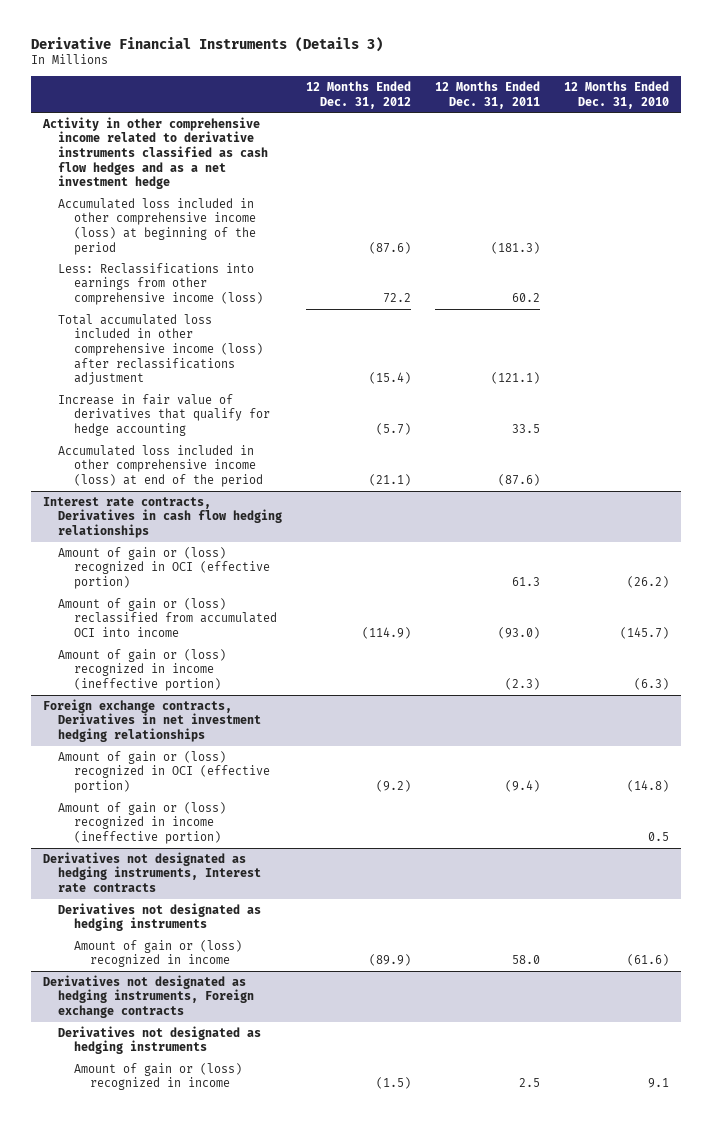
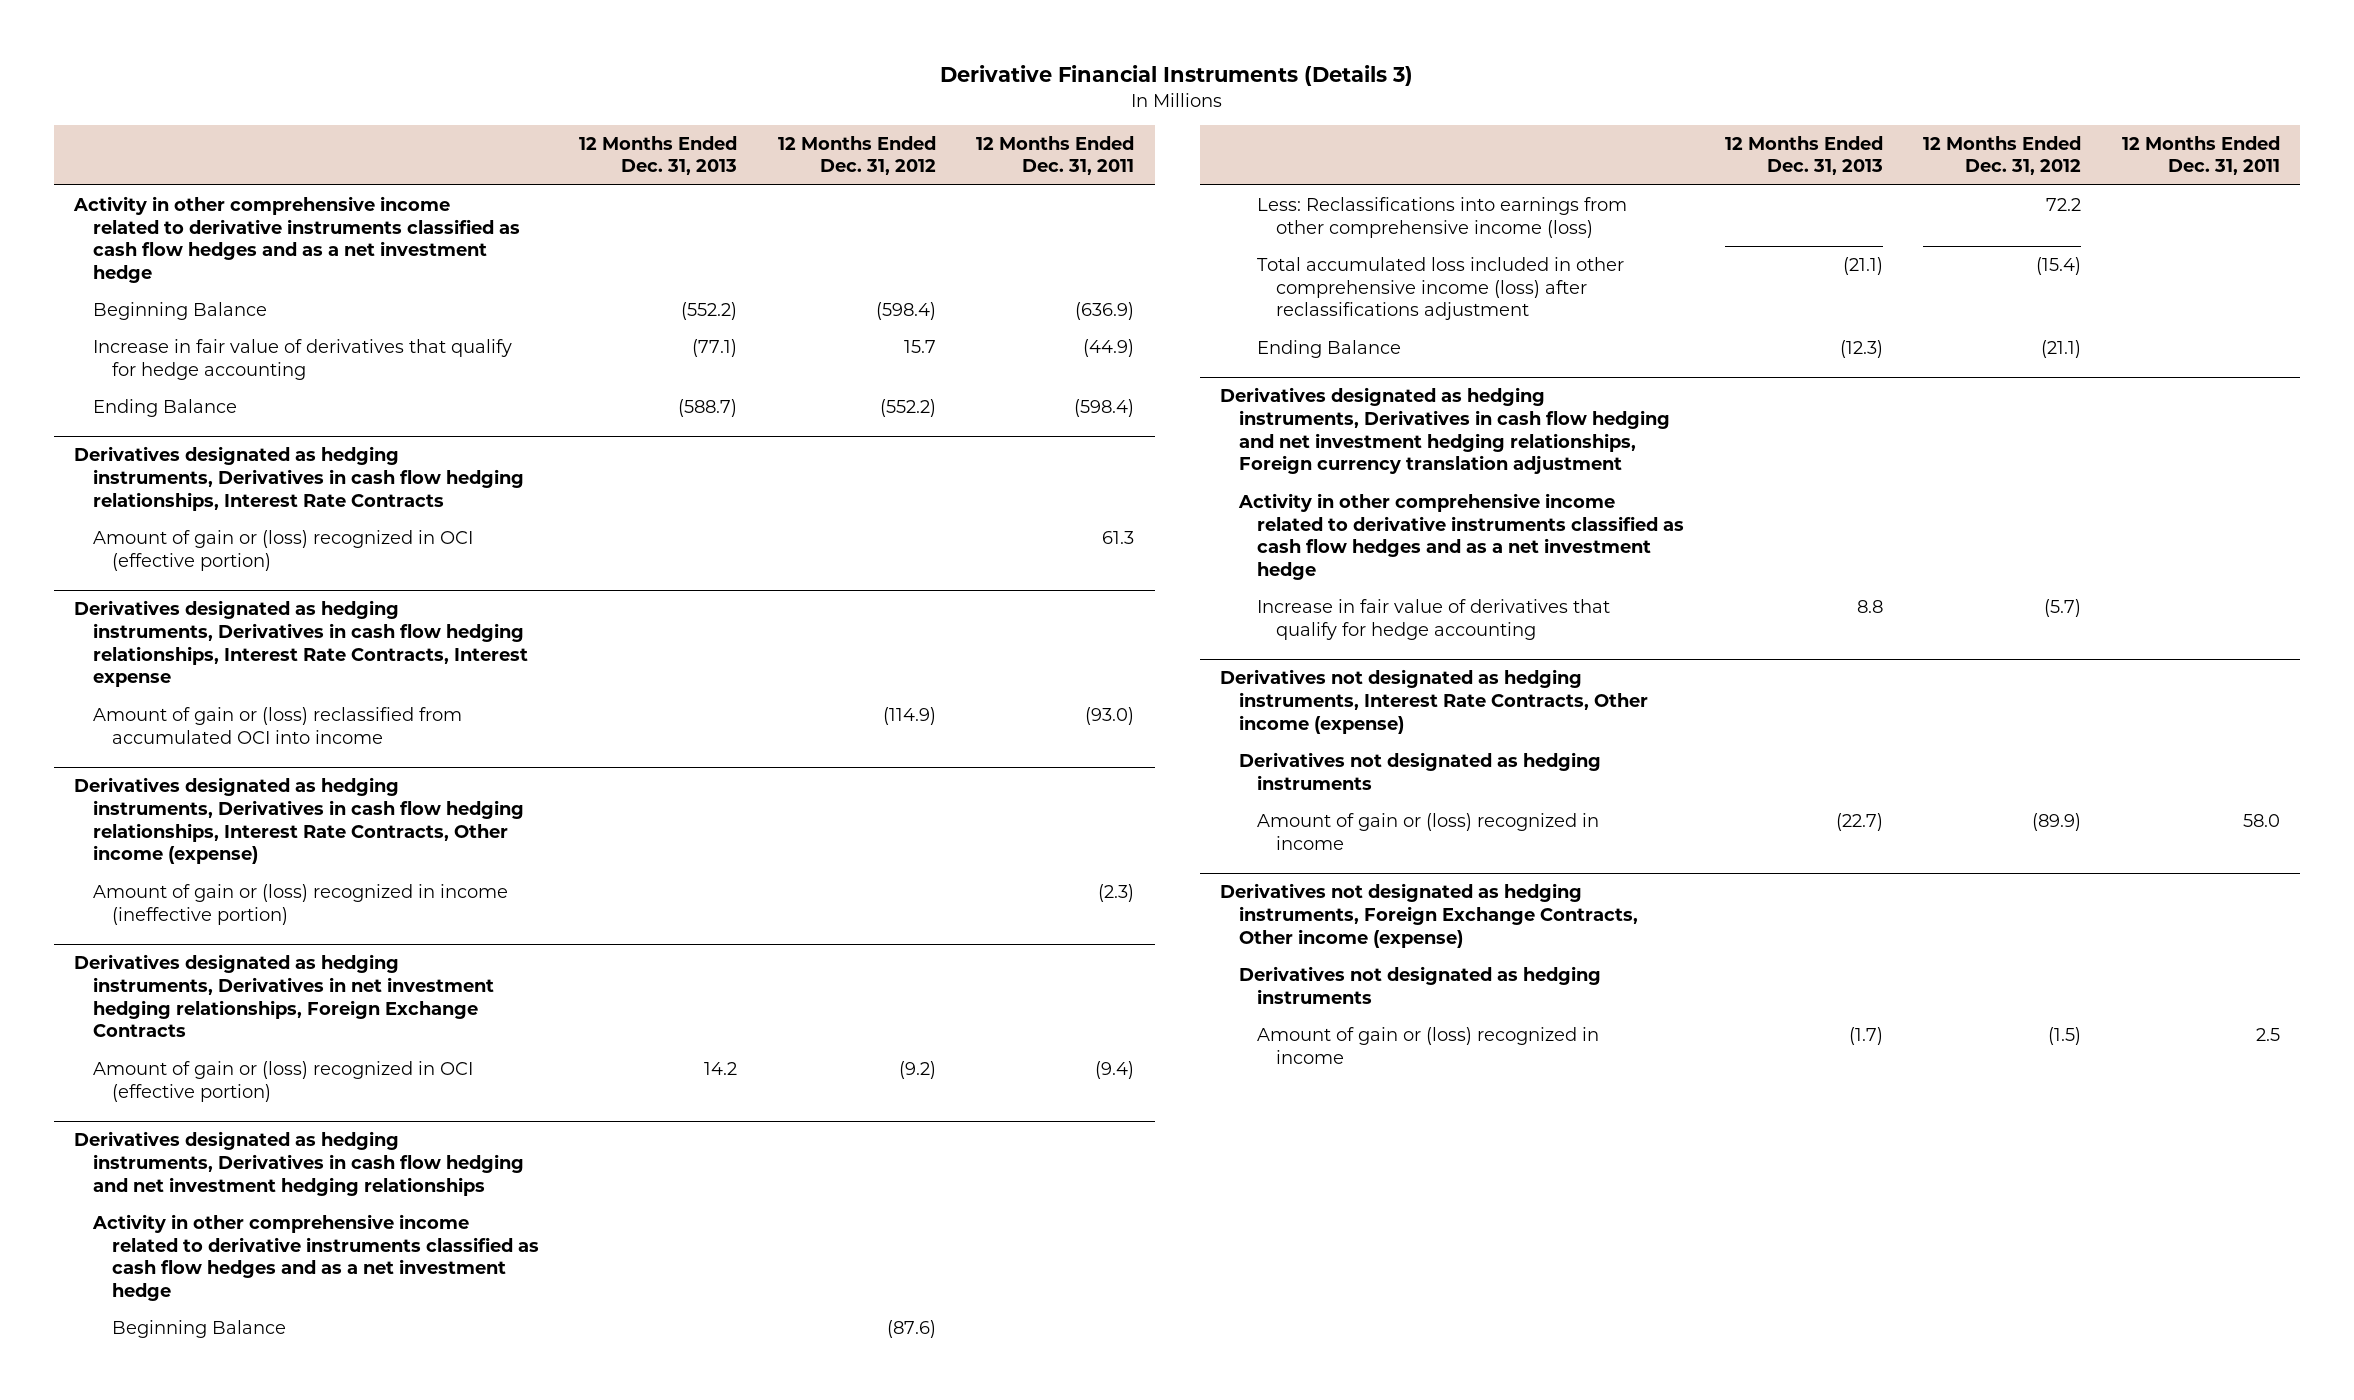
- | 12 Months Ended Dec. 31, 2012 | 12 Months Ended Dec. 31, 2011 | 12 Months Ended Dec. 31, 2010
+ | 12 Months Ended Dec. 31, 2013 | 12 Months Ended Dec. 31, 2012 | 12 Months Ended Dec. 31, 2011
- Accumulated loss included in other comprehensive income (loss) at beginning of the period | (87.6) | (181.3) |
- Less: Reclassifications into earnings from other comprehensive income (loss) | 72.2 | 60.2 |
- Total accumulated loss included in other comprehensive income (loss) after reclassifications adjustment | (15.4) | (121.1) |
- Increase in fair value of derivatives that qualify for hedge accounting | (5.7) | 33.5 |
- Accumulated loss included in other comprehensive income (loss) at end of the period | (21.1) | (87.6) |
- Interest rate contracts, Derivatives in cash flow hedging relationships
+ Beginning Balance | (552.2) | (598.4) | (636.9)
+ Increase in fair value of derivatives that qualify for hedge accounting | (77.1) | 15.7 | (44.9)
+ Ending Balance | (588.7) | (552.2) | (598.4)
+ Derivatives designated as hedging instruments, Derivatives in cash flow hedging relationships, Interest Rate Contracts
+ Derivatives designated as hedging instruments, Derivatives in cash flow hedging relationships, Interest Rate Contracts, Interest expense
+ Derivatives designated as hedging instruments, Derivatives in cash flow hedging relationships, Interest Rate Contracts, Other income (expense)
- Foreign exchange contracts, Derivatives in net investment hedging relationships
+ Derivatives designated as hedging instruments, Derivatives in net investment hedging relationships, Foreign Exchange Contracts
- Amount of gain or (loss) recognized in income (ineffective portion) | | | 0.5
- Derivatives not designated as hedging instruments, Interest rate contracts
+ Derivatives designated as hedging instruments, Derivatives in cash flow hedging and net investment hedging relationships
+ Activity in other comprehensive income related to derivative instruments classified as cash flow hedges and as a net investment hedge
+ Beginning Balance | | (87.6) |
+ Less: Reclassifications into earnings from other comprehensive income (loss) | | 72.2 |
+ Total accumulated loss included in other comprehensive income (loss) after reclassifications adjustment | (21.1) | (15.4) |
+ Ending Balance | (12.3) | (21.1) |
+ Derivatives designated as hedging instruments, Derivatives in cash flow hedging and net investment hedging relationships, Foreign currency translation adjustment
+ Activity in other comprehensive income related to derivative instruments classified as cash flow hedges and as a net investment hedge
+ Increase in fair value of derivatives that qualify for hedge accounting | 8.8 | (5.7) |
+ Derivatives not designated as hedging instruments, Interest Rate Contracts, Other income (expense)
- Derivatives not designated as hedging instruments, Foreign exchange contracts
+ Derivatives not designated as hedging instruments, Foreign Exchange Contracts, Other income (expense)

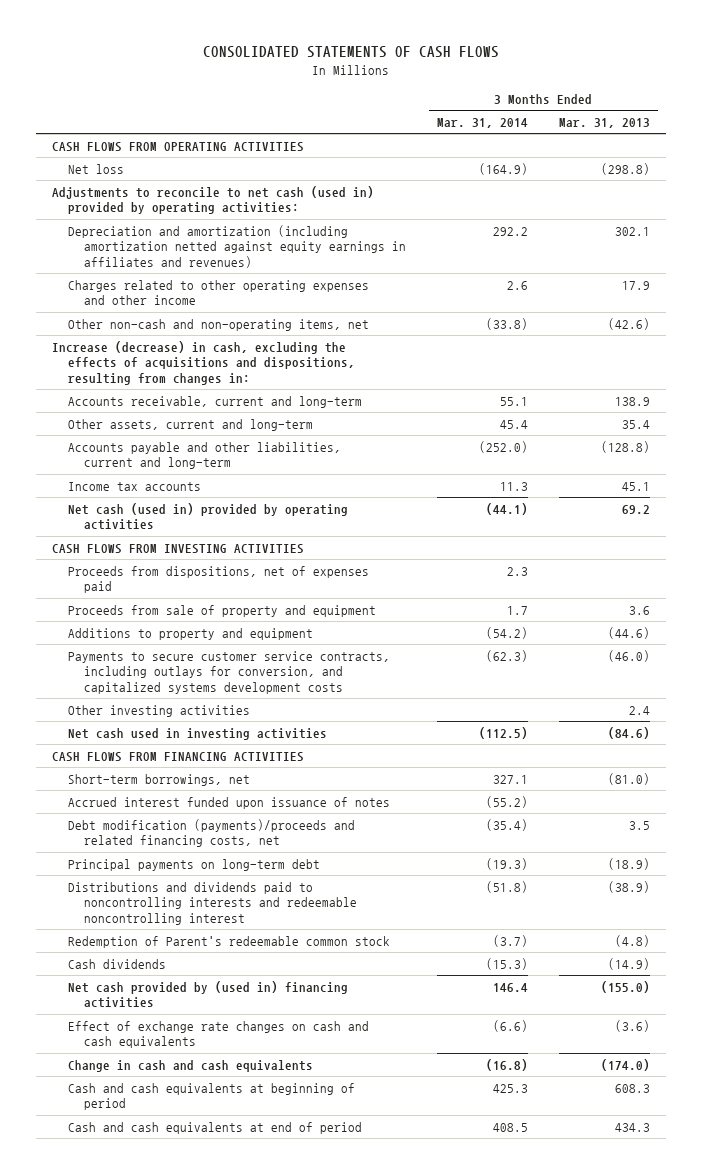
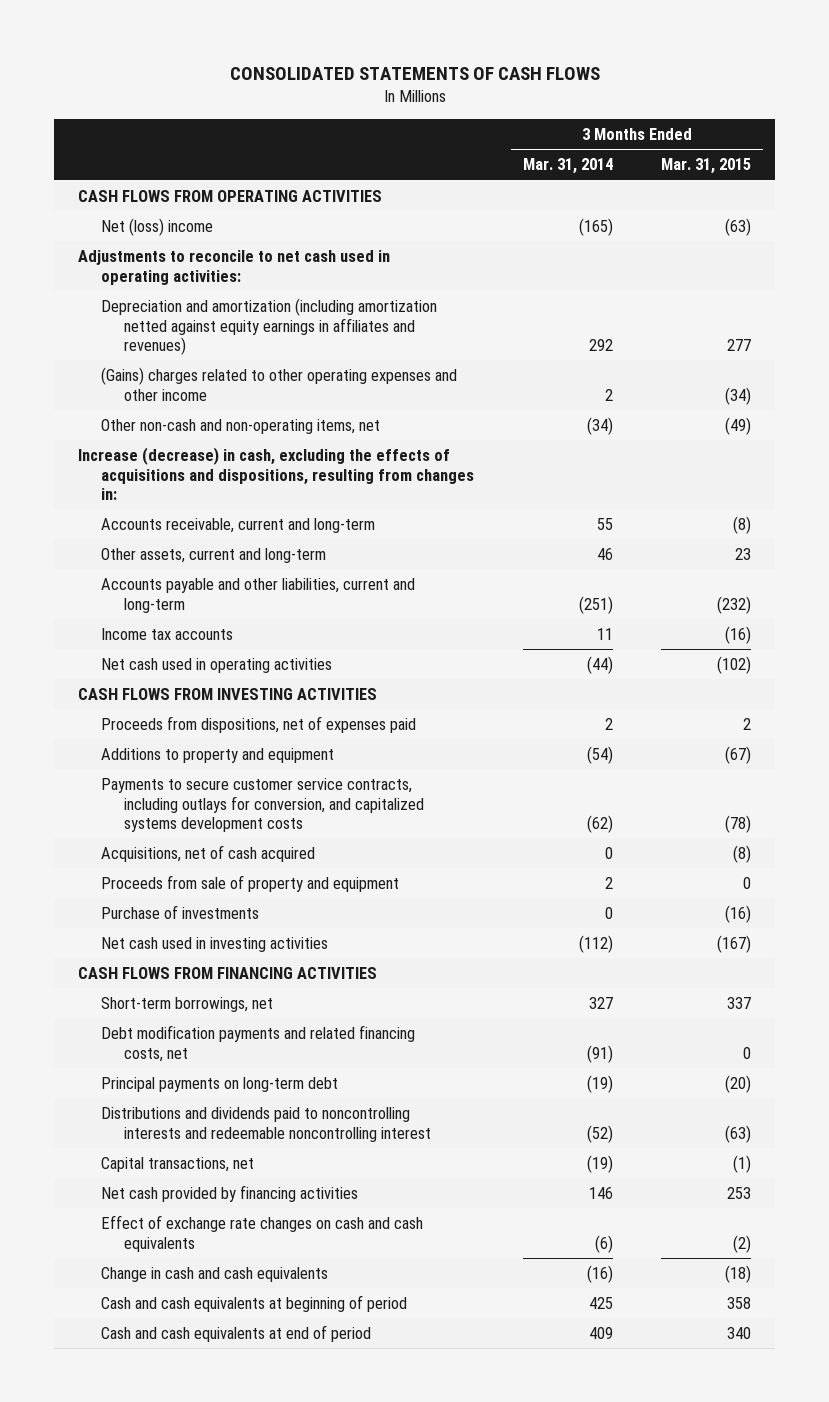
- | 3 Months Ended Mar. 31, 2014 | 3 Months Ended Mar. 31, 2013
+ | 3 Months Ended Mar. 31, 2014 | 3 Months Ended Mar. 31, 2015
- Net loss | (164.9) | (298.8)
- Adjustments to reconcile to net cash (used in) provided by operating activities:
- Depreciation and amortization (including amortization netted against equity earnings in affiliates and revenues) | 292.2 | 302.1
- Charges related to other operating expenses and other income | 2.6 | 17.9
- Other non-cash and non-operating items, net | (33.8) | (42.6)
+ Net (loss) income | (165) | (63)
+ Adjustments to reconcile to net cash used in operating activities:
+ Depreciation and amortization (including amortization netted against equity earnings in affiliates and revenues) | 292 | 277
+ (Gains) charges related to other operating expenses and other income | 2 | (34)
+ Other non-cash and non-operating items, net | (34) | (49)
- Accounts receivable, current and long-term | 55.1 | 138.9
- Other assets, current and long-term | 45.4 | 35.4
- Accounts payable and other liabilities, current and long-term | (252.0) | (128.8)
- Income tax accounts | 11.3 | 45.1
- Net cash (used in) provided by operating activities | (44.1) | 69.2
+ Accounts receivable, current and long-term | 55 | (8)
+ Other assets, current and long-term | 46 | 23
+ Accounts payable and other liabilities, current and long-term | (251) | (232)
+ Income tax accounts | 11 | (16)
+ Net cash used in operating activities | (44) | (102)
- Proceeds from dispositions, net of expenses paid | 2.3 |
- Proceeds from sale of property and equipment | 1.7 | 3.6
- Additions to property and equipment | (54.2) | (44.6)
- Payments to secure customer service contracts, including outlays for conversion, and capitalized systems development costs | (62.3) | (46.0)
- Other investing activities | | 2.4
- Net cash used in investing activities | (112.5) | (84.6)
+ Proceeds from dispositions, net of expenses paid | 2 | 2
+ Additions to property and equipment | (54) | (67)
+ Payments to secure customer service contracts, including outlays for conversion, and capitalized systems development costs | (62) | (78)
+ Acquisitions, net of cash acquired | 0 | (8)
+ Proceeds from sale of property and equipment | 2 | 0
+ Purchase of investments | 0 | (16)
+ Net cash used in investing activities | (112) | (167)
- Short-term borrowings, net | 327.1 | (81.0)
- Accrued interest funded upon issuance of notes | (55.2) |
- Debt modification (payments)/proceeds and related financing costs, net | (35.4) | 3.5
- Principal payments on long-term debt | (19.3) | (18.9)
- Distributions and dividends paid to noncontrolling interests and redeemable noncontrolling interest | (51.8) | (38.9)
- Redemption of Parent's redeemable common stock | (3.7) | (4.8)
- Cash dividends | (15.3) | (14.9)
- Net cash provided by (used in) financing activities | 146.4 | (155.0)
- Effect of exchange rate changes on cash and cash equivalents | (6.6) | (3.6)
- Change in cash and cash equivalents | (16.8) | (174.0)
- Cash and cash equivalents at beginning of period | 425.3 | 608.3
- Cash and cash equivalents at end of period | 408.5 | 434.3
+ Short-term borrowings, net | 327 | 337
+ Debt modification payments and related financing costs, net | (91) | 0
+ Principal payments on long-term debt | (19) | (20)
+ Distributions and dividends paid to noncontrolling interests and redeemable noncontrolling interest | (52) | (63)
+ Capital transactions, net | (19) | (1)
+ Net cash provided by financing activities | 146 | 253
+ Effect of exchange rate changes on cash and cash equivalents | (6) | (2)
+ Change in cash and cash equivalents | (16) | (18)
+ Cash and cash equivalents at beginning of period | 425 | 358
+ Cash and cash equivalents at end of period | 409 | 340

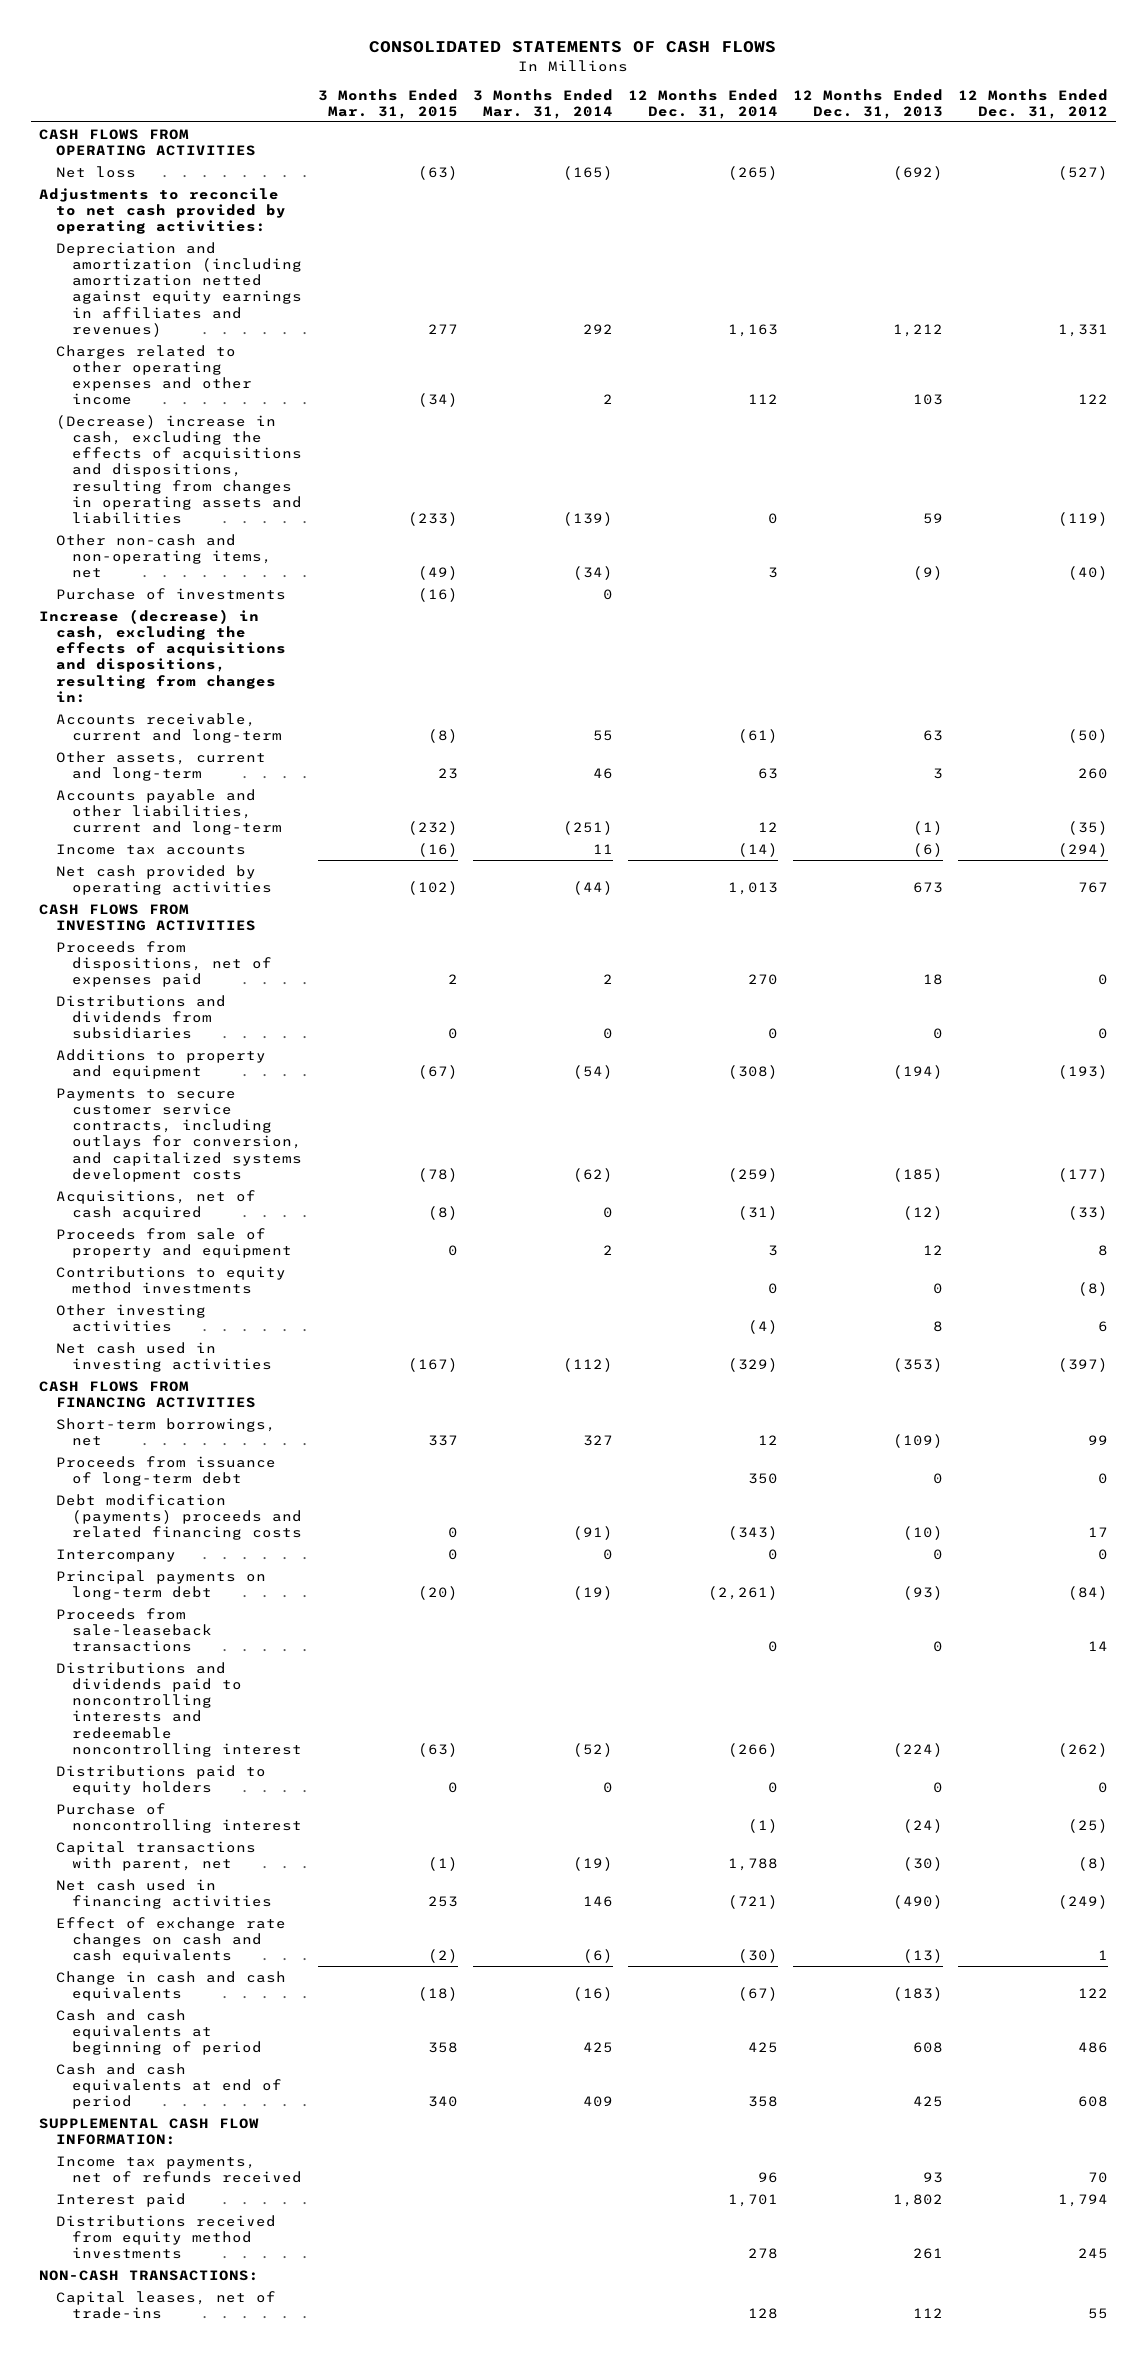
- | 3 Months Ended Mar. 31, 2014 | 3 Months Ended Mar. 31, 2015
+ | 3 Months Ended Mar. 31, 2015 | 3 Months Ended Mar. 31, 2014 | 12 Months Ended Dec. 31, 2014 | 12 Months Ended Dec. 31, 2013 | 12 Months Ended Dec. 31, 2012
- Net (loss) income | (165) | (63)
- Adjustments to reconcile to net cash used in operating activities:
+ Net loss | (63) | (165) | (265) | (692) | (527)
+ Adjustments to reconcile to net cash provided by operating activities:
- (Gains) charges related to other operating expenses and other income | 2 | (34)
+ Charges related to other operating expenses and other income | (34) | 2 | 112 | 103 | 122
+ (Decrease) increase in cash, excluding the effects of acquisitions and dispositions, resulting from changes in operating assets and liabilities | (233) | (139) | 0 | 59 | (119)
moved up: Purchase of investments | (16) | 0 | | |
- Net cash used in operating activities | (44) | (102)
+ Net cash provided by operating activities | (102) | (44) | 1,013 | 673 | 767
+ Distributions and dividends from subsidiaries | 0 | 0 | 0 | 0 | 0
+ Contributions to equity method investments | | | 0 | 0 | (8)
+ Other investing activities | | | (4) | 8 | 6
- Debt modification payments and related financing costs, net | (91) | 0
+ Proceeds from issuance of long-term debt | | | 350 | 0 | 0
+ Debt modification (payments) proceeds and related financing costs | 0 | (91) | (343) | (10) | 17
+ Intercompany | 0 | 0 | 0 | 0 | 0
+ Proceeds from sale-leaseback transactions | | | 0 | 0 | 14
- Capital transactions, net | (19) | (1)
- Net cash provided by financing activities | 146 | 253
+ Distributions paid to equity holders | 0 | 0 | 0 | 0 | 0
+ Purchase of noncontrolling interest | | | (1) | (24) | (25)
+ Capital transactions with parent, net | (1) | (19) | 1,788 | (30) | (8)
+ Net cash used in financing activities | 253 | 146 | (721) | (490) | (249)
+ SUPPLEMENTAL CASH FLOW INFORMATION:
+ Income tax payments, net of refunds received | | | 96 | 93 | 70
+ Interest paid | | | 1,701 | 1,802 | 1,794
+ Distributions received from equity method investments | | | 278 | 261 | 245
+ NON-CASH TRANSACTIONS:
+ Capital leases, net of trade-ins | | | 128 | 112 | 55

